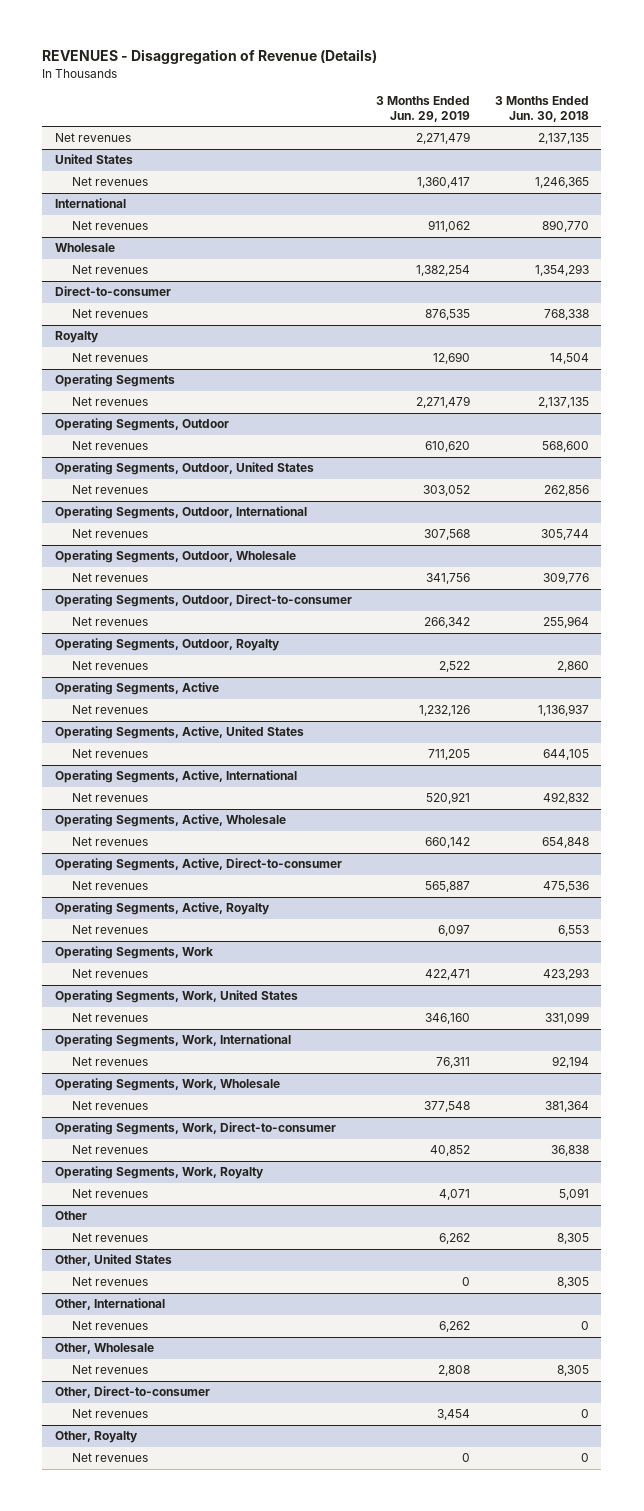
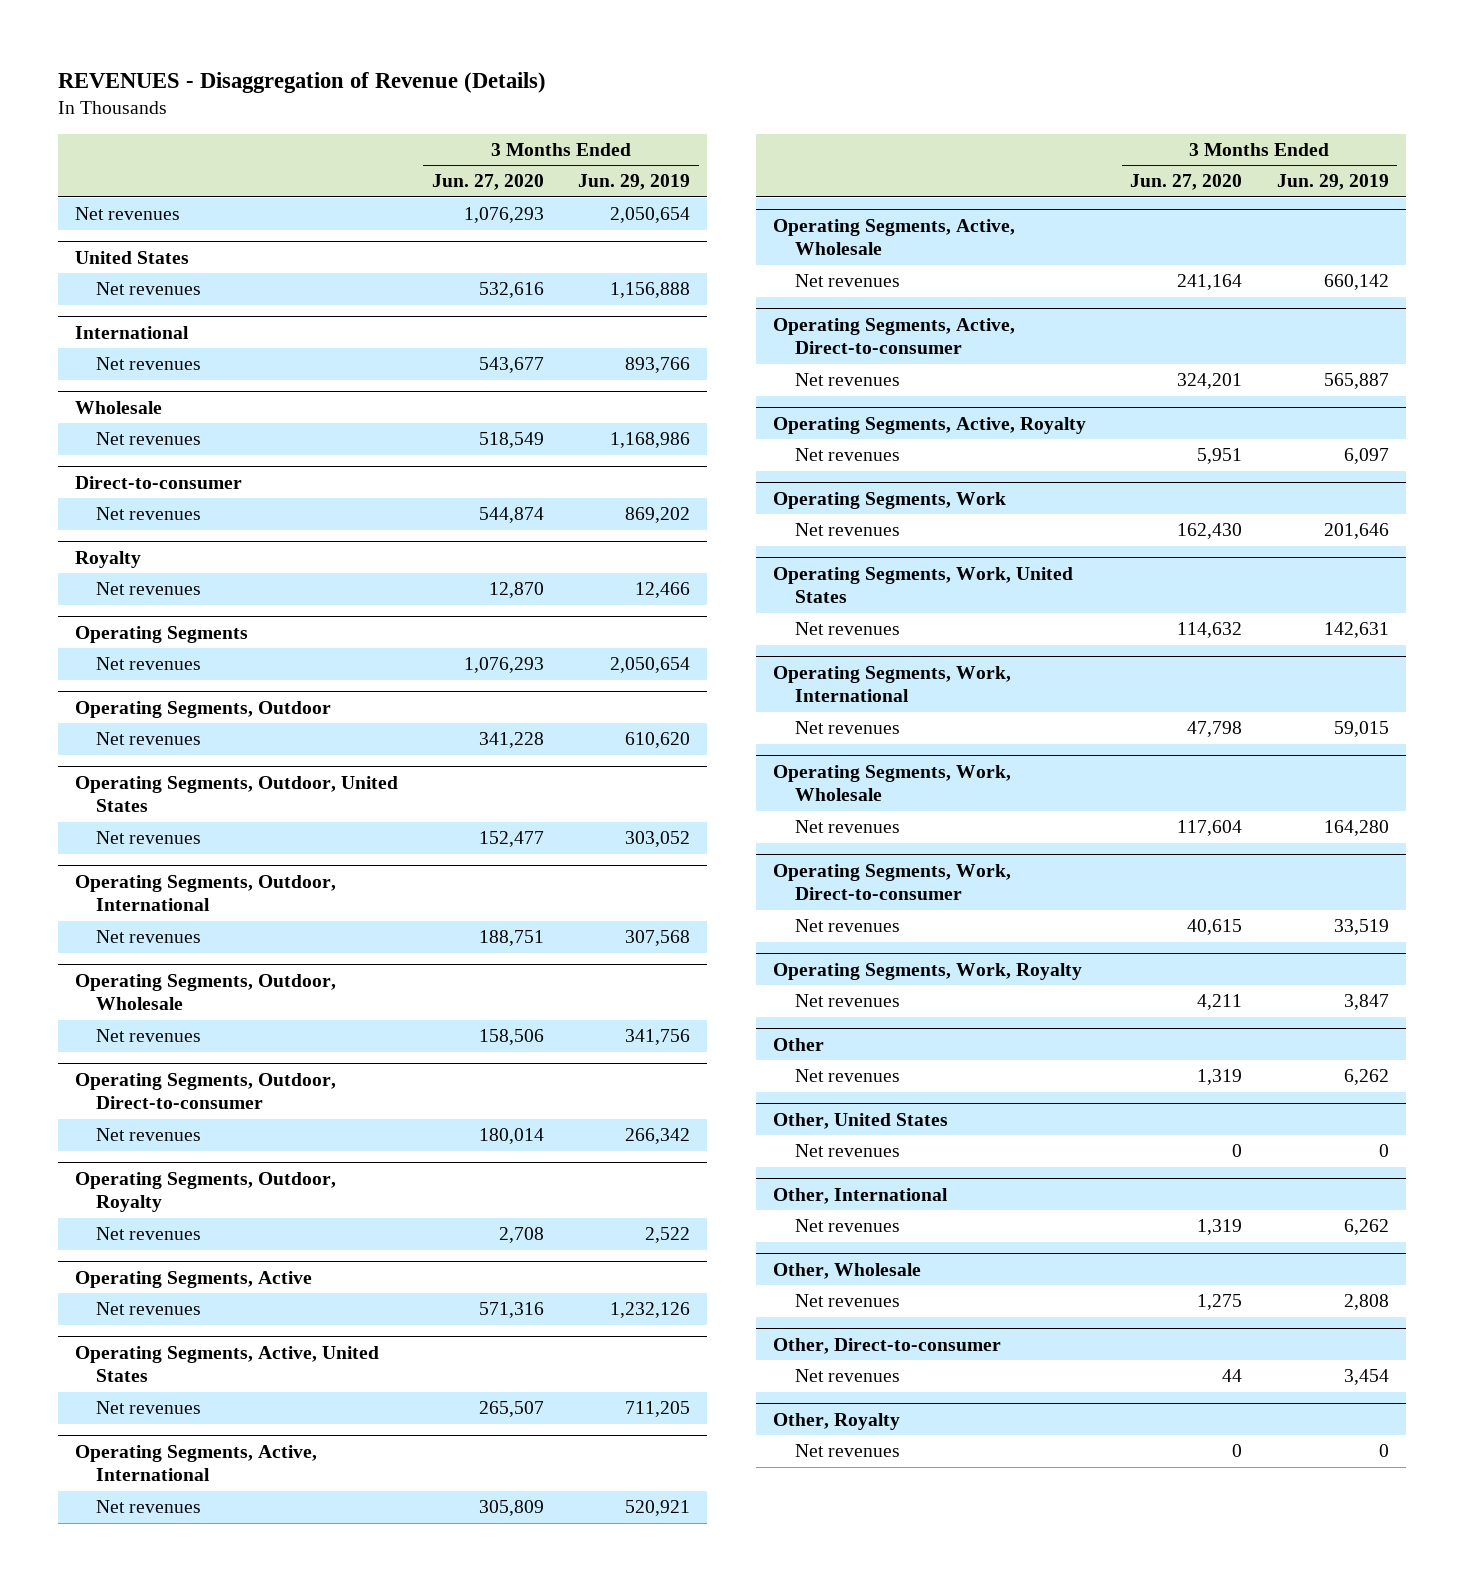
- | 3 Months Ended Jun. 29, 2019 | 3 Months Ended Jun. 30, 2018
+ | 3 Months Ended Jun. 27, 2020 | 3 Months Ended Jun. 29, 2019
- Net revenues | 2,271,479 | 2,137,135
+ Net revenues | 1,076,293 | 2,050,654
@ United States
- Net revenues | 1,360,417 | 1,246,365
+ Net revenues | 532,616 | 1,156,888
@ International
- Net revenues | 911,062 | 890,770
+ Net revenues | 543,677 | 893,766
@ Wholesale
- Net revenues | 1,382,254 | 1,354,293
+ Net revenues | 518,549 | 1,168,986
@ Direct-to-consumer
- Net revenues | 876,535 | 768,338
+ Net revenues | 544,874 | 869,202
@ Royalty
- Net revenues | 12,690 | 14,504
+ Net revenues | 12,870 | 12,466
@ Operating Segments
- Net revenues | 2,271,479 | 2,137,135
+ Net revenues | 1,076,293 | 2,050,654
@ Operating Segments, Work
- Net revenues | 422,471 | 423,293
+ Net revenues | 162,430 | 201,646
@ Operating Segments, Work, United States
- Net revenues | 346,160 | 331,099
+ Net revenues | 114,632 | 142,631
@ Operating Segments, Work, International
- Net revenues | 76,311 | 92,194
+ Net revenues | 47,798 | 59,015
@ Operating Segments, Work, Wholesale
- Net revenues | 377,548 | 381,364
+ Net revenues | 117,604 | 164,280
@ Operating Segments, Work, Direct-to-consumer
- Net revenues | 40,852 | 36,838
+ Net revenues | 40,615 | 33,519
@ Operating Segments, Work, Royalty
- Net revenues | 4,071 | 5,091
+ Net revenues | 4,211 | 3,847

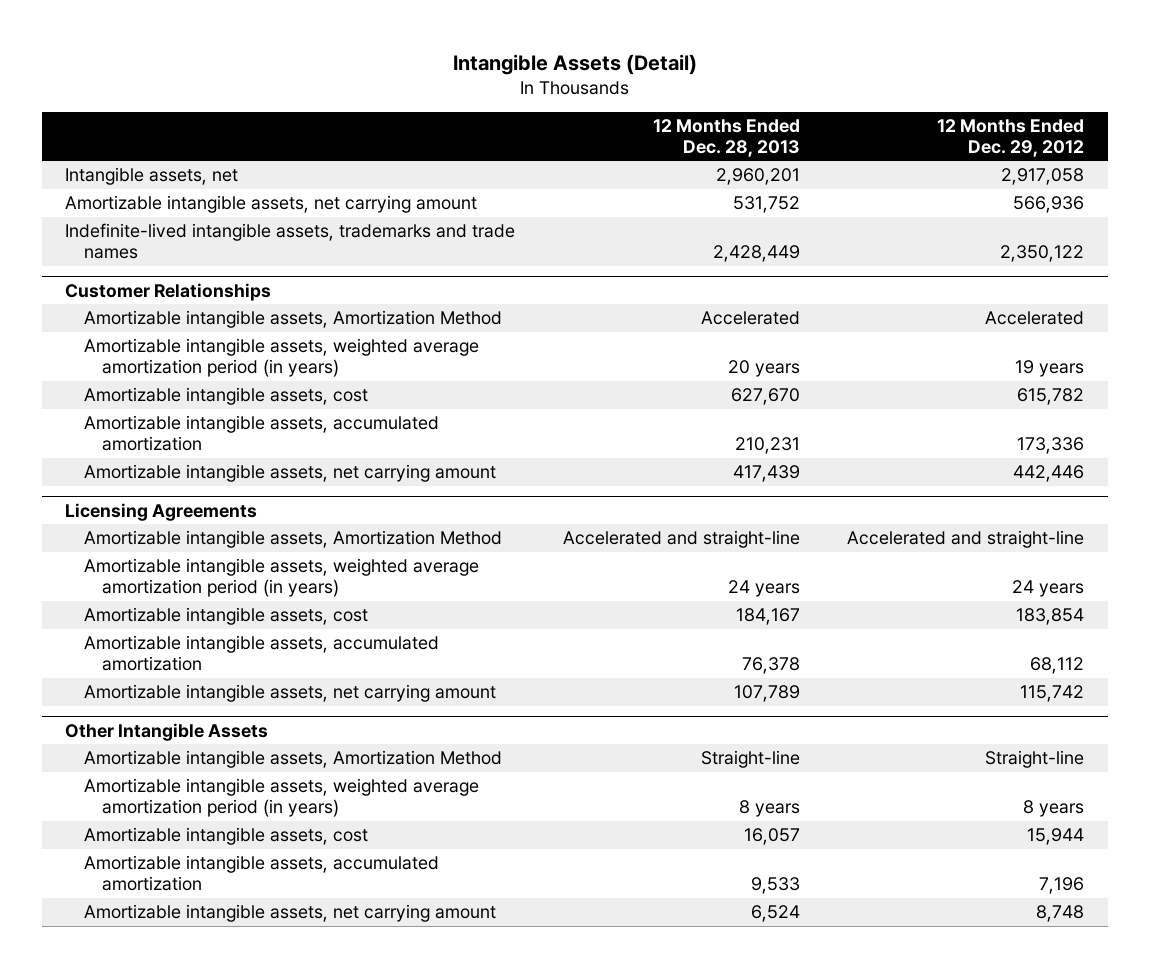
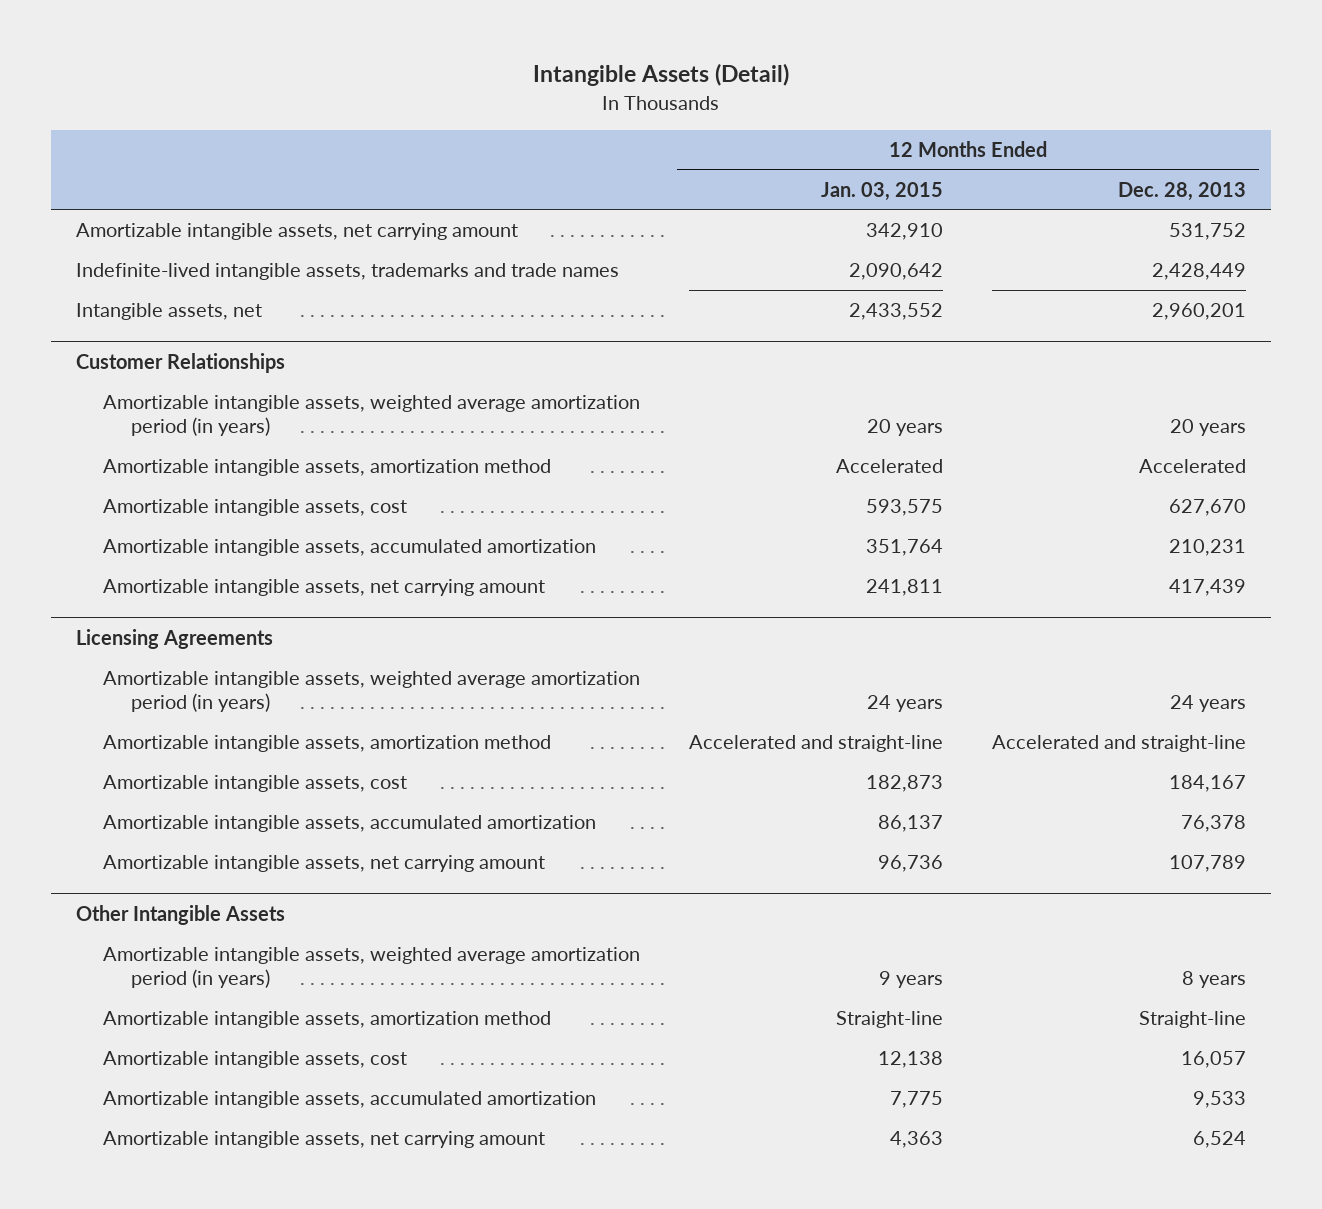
- | 12 Months Ended Dec. 28, 2013 | 12 Months Ended Dec. 29, 2012
+ | 12 Months Ended Jan. 03, 2015 | 12 Months Ended Dec. 28, 2013
moved down: Intangible assets, net | 2,433,552 | 2,960,201
@ Customer Relationships
- Amortizable intangible assets, Amortization Method | Accelerated | Accelerated
+ Amortizable intangible assets, amortization method | Accelerated | Accelerated
@ Licensing Agreements
- Amortizable intangible assets, Amortization Method | Accelerated and straight-line | Accelerated and straight-line
+ Amortizable intangible assets, amortization method | Accelerated and straight-line | Accelerated and straight-line
@ Other Intangible Assets
- Amortizable intangible assets, Amortization Method | Straight-line | Straight-line
+ Amortizable intangible assets, amortization method | Straight-line | Straight-line

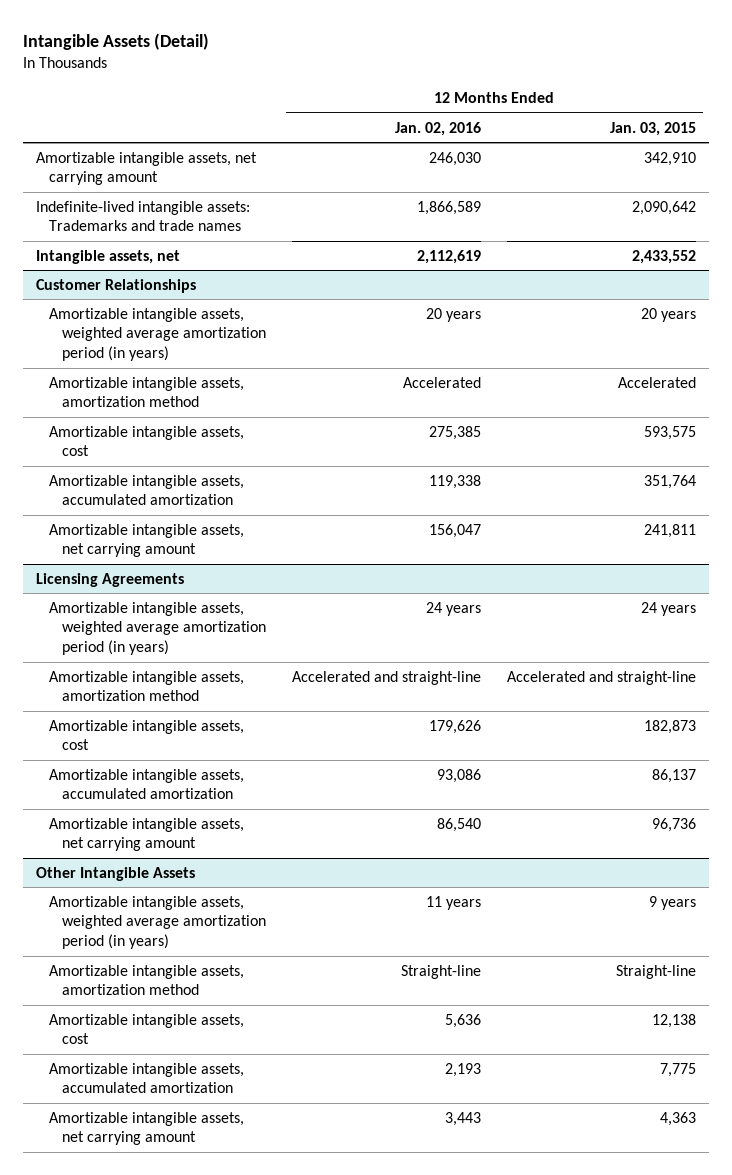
- | 12 Months Ended Jan. 03, 2015 | 12 Months Ended Dec. 28, 2013
+ | 12 Months Ended Jan. 02, 2016 | 12 Months Ended Jan. 03, 2015
- Indefinite-lived intangible assets, trademarks and trade names | 2,090,642 | 2,428,449
+ Indefinite-lived intangible assets: Trademarks and trade names | 1,866,589 | 2,090,642

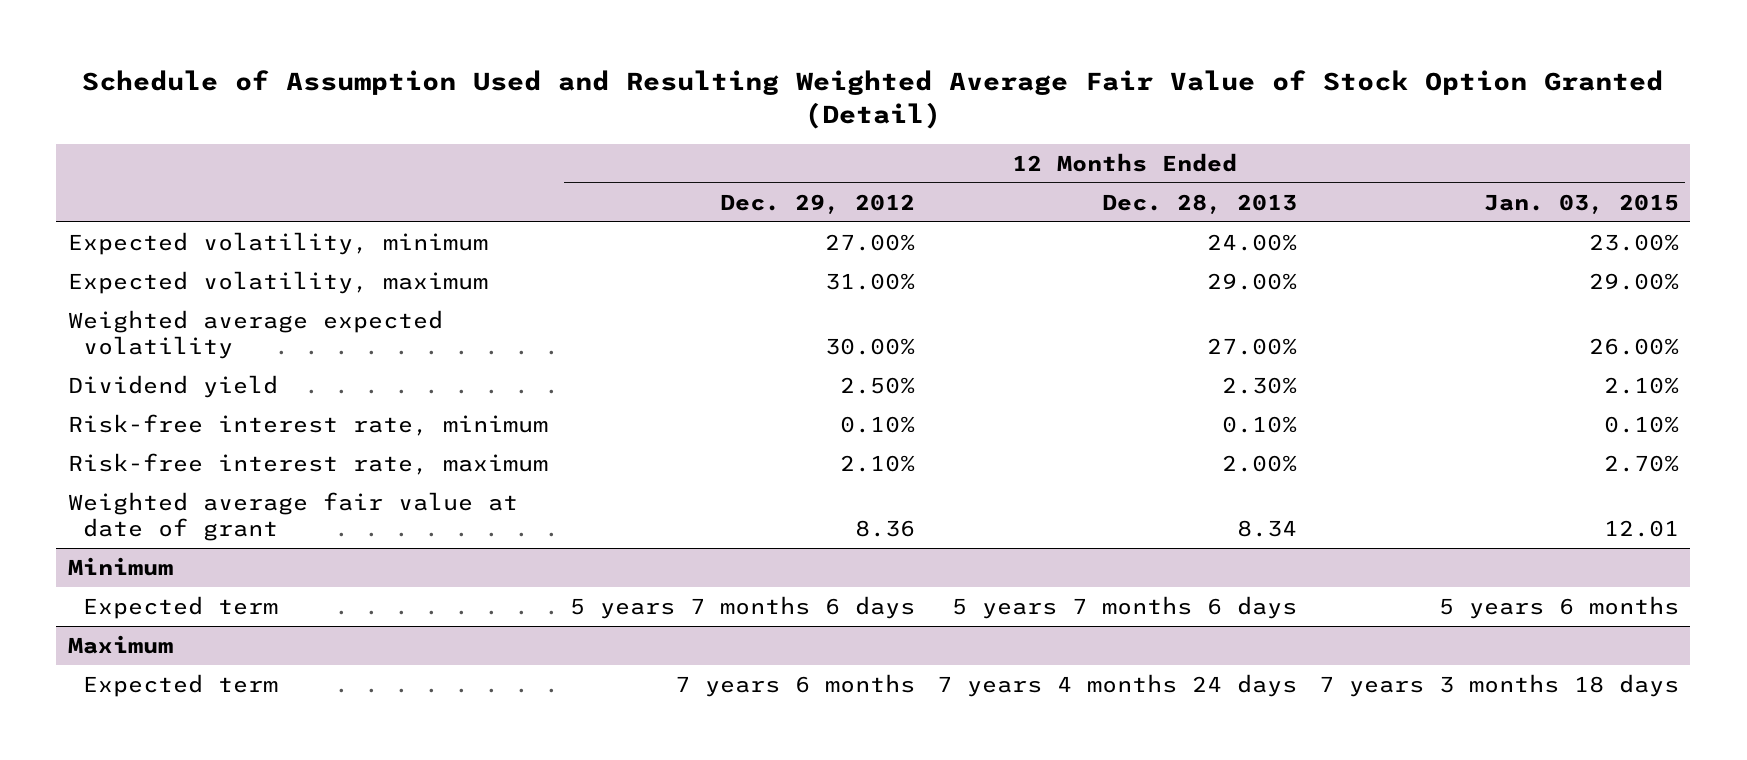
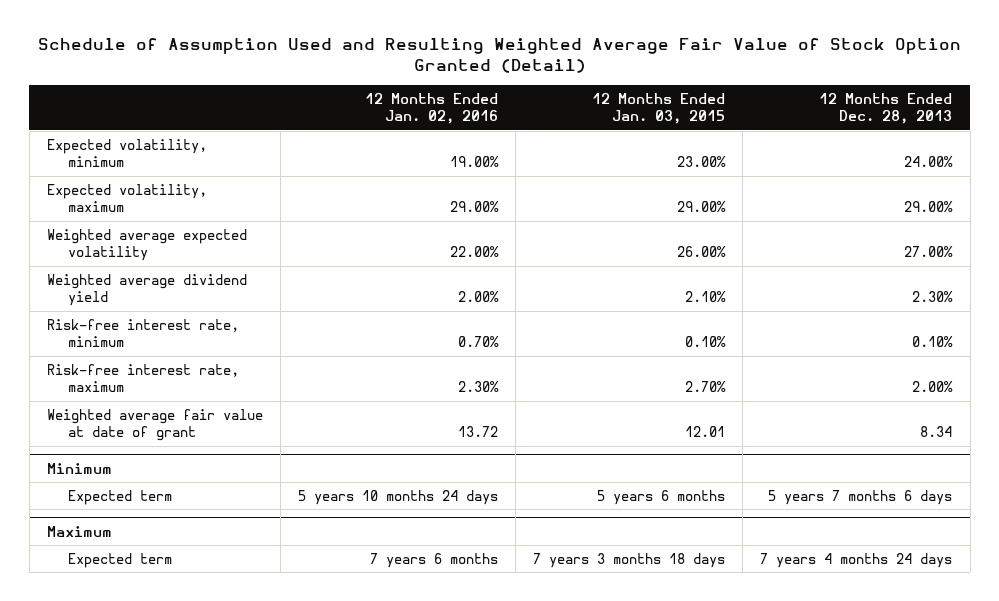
- | 12 Months Ended Dec. 29, 2012 | 12 Months Ended Dec. 28, 2013 | 12 Months Ended Jan. 03, 2015
+ | 12 Months Ended Jan. 02, 2016 | 12 Months Ended Jan. 03, 2015 | 12 Months Ended Dec. 28, 2013
- Dividend yield | 2.50% | 2.30% | 2.10%
+ Weighted average dividend yield | 2.00% | 2.10% | 2.30%

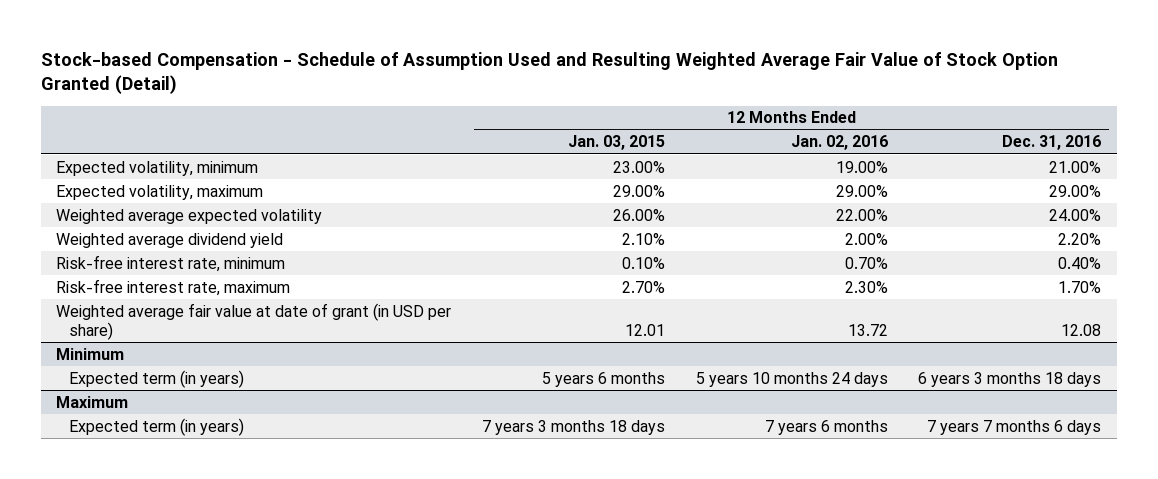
- Schedule of Assumption Used and Resulting Weighted Average Fair Value of Stock Option Granted (Detail)
+ Stock-based Compensation - Schedule of Assumption Used and Resulting Weighted Average Fair Value of Stock Option Granted (Detail)
- | 12 Months Ended Jan. 02, 2016 | 12 Months Ended Jan. 03, 2015 | 12 Months Ended Dec. 28, 2013
+ | 12 Months Ended Jan. 03, 2015 | 12 Months Ended Jan. 02, 2016 | 12 Months Ended Dec. 31, 2016
- Weighted average fair value at date of grant | 13.72 | 12.01 | 8.34
+ Weighted average fair value at date of grant (in USD per share) | 12.01 | 13.72 | 12.08
@ Minimum
- Expected term | 5 years 10 months 24 days | 5 years 6 months | 5 years 7 months 6 days
+ Expected term (in years) | 5 years 6 months | 5 years 10 months 24 days | 6 years 3 months 18 days
@ Maximum
- Expected term | 7 years 6 months | 7 years 3 months 18 days | 7 years 4 months 24 days
+ Expected term (in years) | 7 years 3 months 18 days | 7 years 6 months | 7 years 7 months 6 days

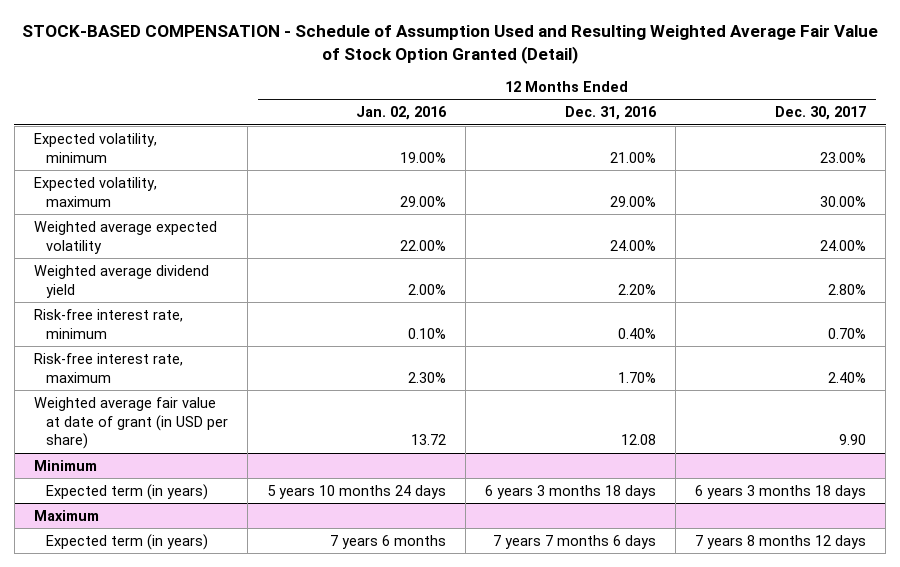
- Stock-based Compensation - Schedule of Assumption Used and Resulting Weighted Average Fair Value of Stock Option Granted (Detail)
+ STOCK-BASED COMPENSATION - Schedule of Assumption Used and Resulting Weighted Average Fair Value of Stock Option Granted (Detail)
- | 12 Months Ended Jan. 03, 2015 | 12 Months Ended Jan. 02, 2016 | 12 Months Ended Dec. 31, 2016
+ | 12 Months Ended Jan. 02, 2016 | 12 Months Ended Dec. 31, 2016 | 12 Months Ended Dec. 30, 2017
- Risk-free interest rate, minimum | 0.10% | 0.70% | 0.40%
+ Risk-free interest rate, minimum | 0.10% | 0.40% | 0.70%

